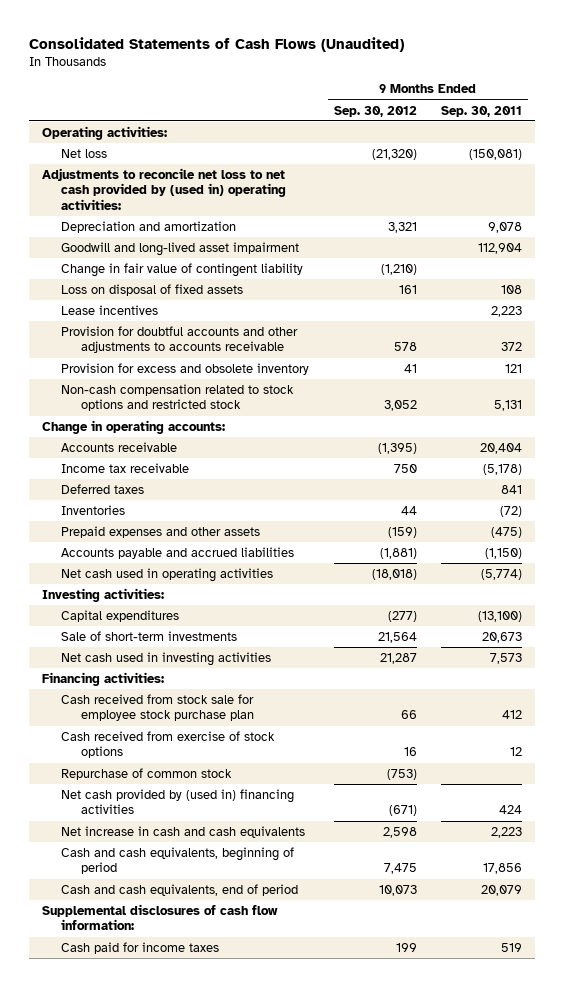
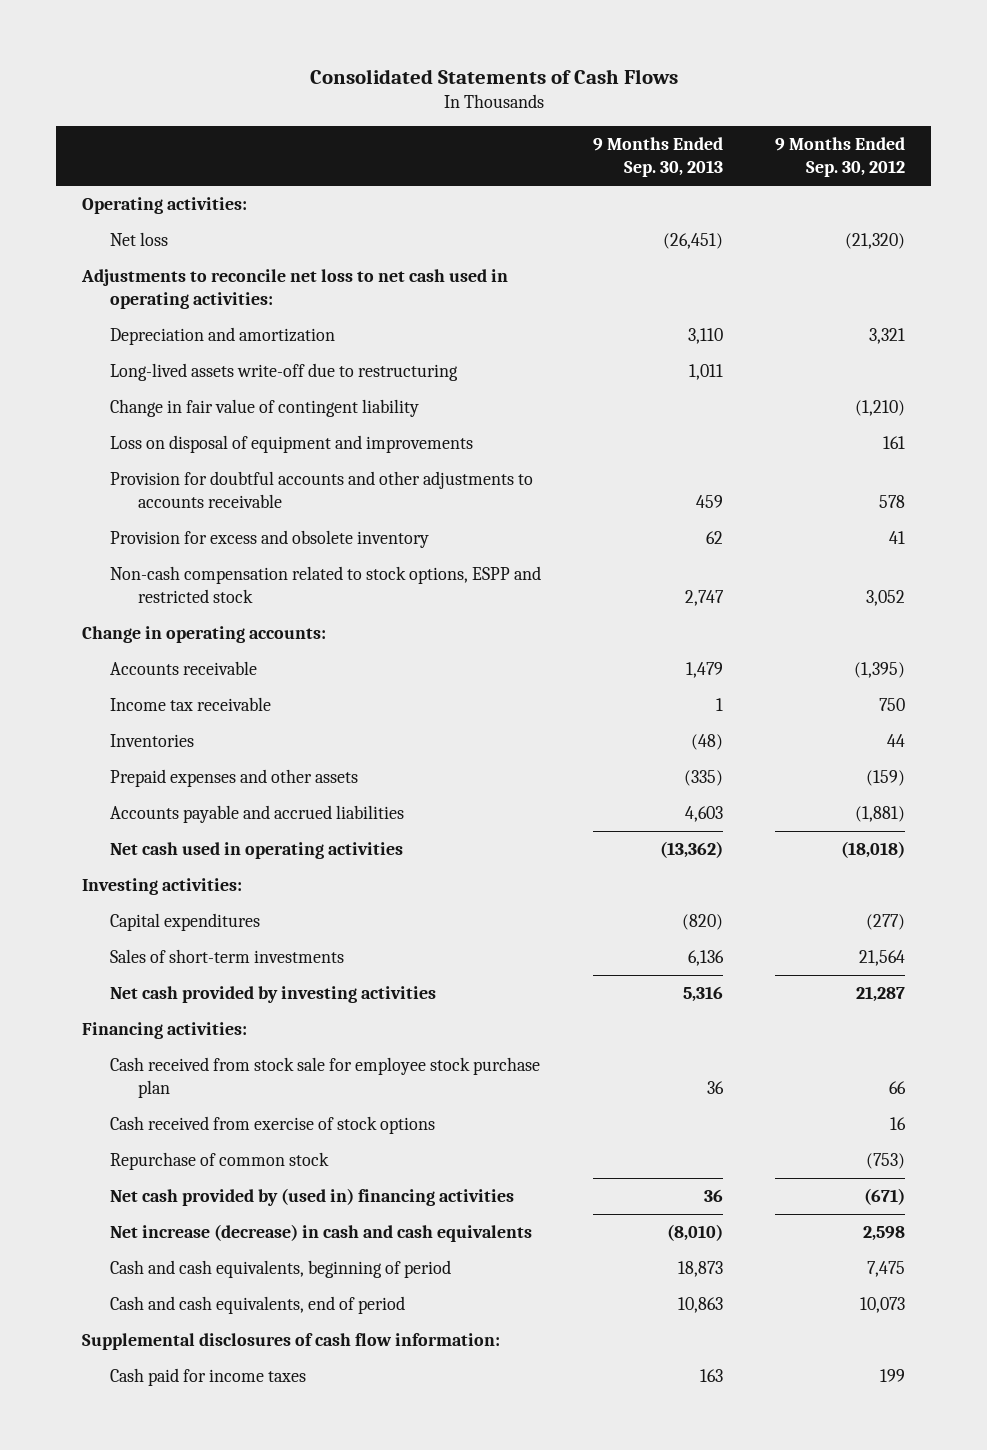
- Consolidated Statements of Cash Flows (Unaudited)
+ Consolidated Statements of Cash Flows
- | 9 Months Ended Sep. 30, 2012 | 9 Months Ended Sep. 30, 2011
+ | 9 Months Ended Sep. 30, 2013 | 9 Months Ended Sep. 30, 2012
- Adjustments to reconcile net loss to net cash provided by (used in) operating activities:
+ Adjustments to reconcile net loss to net cash used in operating activities:
- Goodwill and long-lived asset impairment | | 112,904
+ Long-lived assets write-off due to restructuring | 1,011 |
- Loss on disposal of fixed assets | 161 | 108
- Lease incentives | | 2,223
+ Loss on disposal of equipment and improvements | | 161
- Non-cash compensation related to stock options and restricted stock | 3,052 | 5,131
+ Non-cash compensation related to stock options, ESPP and restricted stock | 2,747 | 3,052
- Deferred taxes | | 841
- Sale of short-term investments | 21,564 | 20,673
- Net cash used in investing activities | 21,287 | 7,573
+ Sales of short-term investments | 6,136 | 21,564
+ Net cash provided by investing activities | 5,316 | 21,287
- Net increase in cash and cash equivalents | 2,598 | 2,223
+ Net increase (decrease) in cash and cash equivalents | (8,010) | 2,598

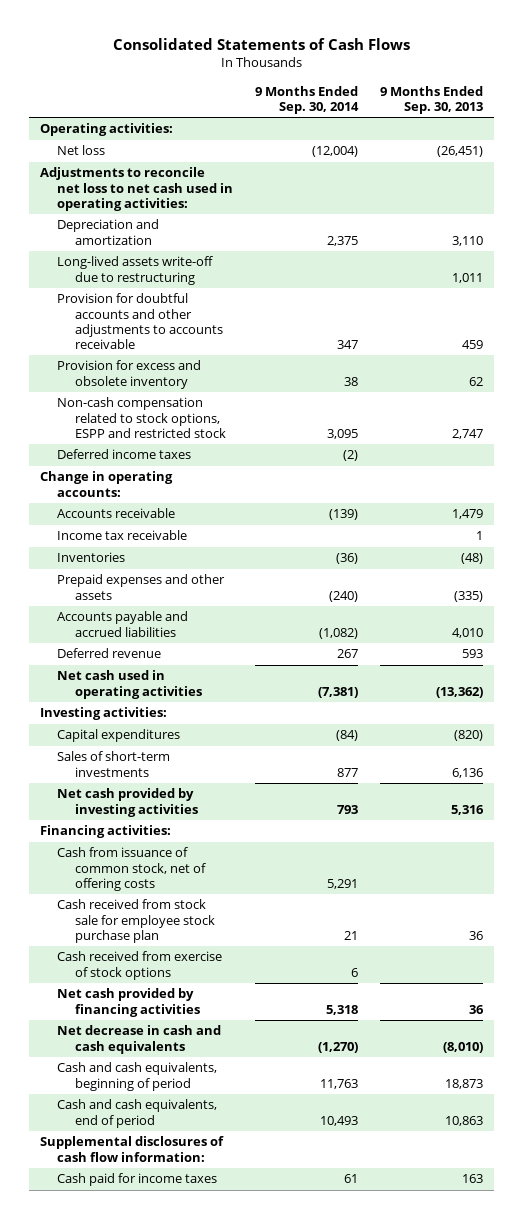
- | 9 Months Ended Sep. 30, 2013 | 9 Months Ended Sep. 30, 2012
+ | 9 Months Ended Sep. 30, 2014 | 9 Months Ended Sep. 30, 2013
- Change in fair value of contingent liability | | (1,210)
- Loss on disposal of equipment and improvements | | 161
+ Deferred income taxes | (2) |
- Accounts payable and accrued liabilities | 4,603 | (1,881)
+ Accounts payable and accrued liabilities | (1,082) | 4,010
+ Deferred revenue | 267 | 593
+ Cash from issuance of common stock, net of offering costs | 5,291 |
- Repurchase of common stock | | (753)
- Net cash provided by (used in) financing activities | 36 | (671)
- Net increase (decrease) in cash and cash equivalents | (8,010) | 2,598
+ Net cash provided by financing activities | 5,318 | 36
+ Net decrease in cash and cash equivalents | (1,270) | (8,010)

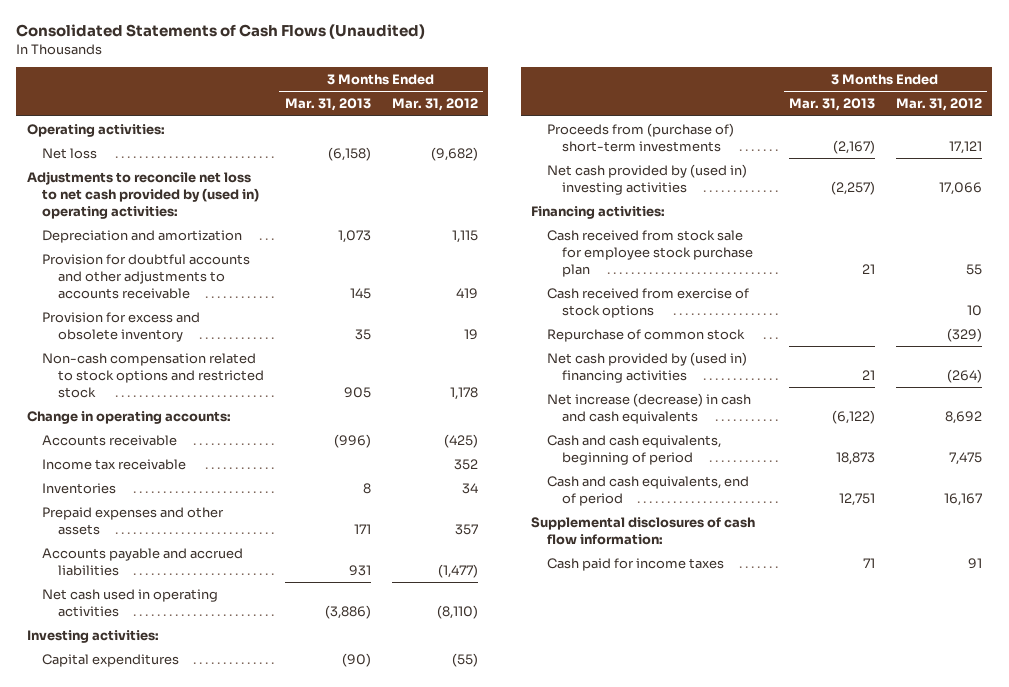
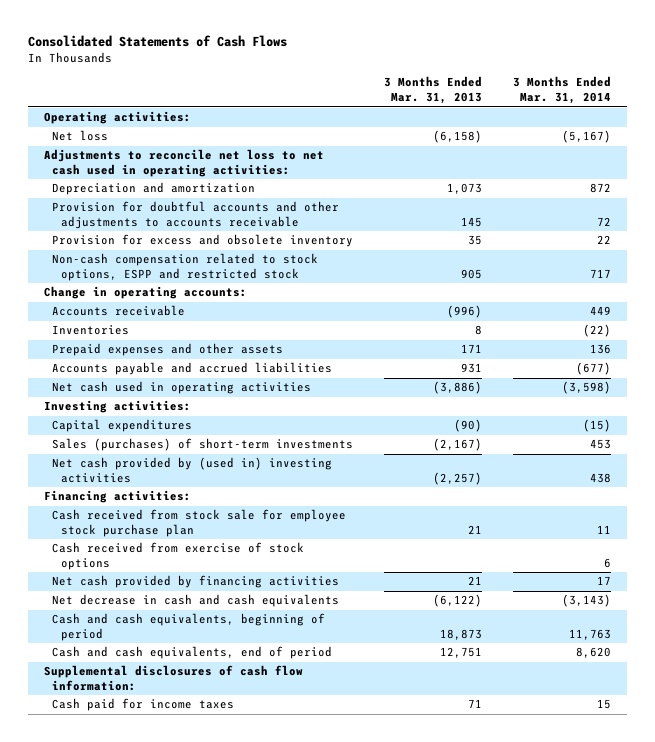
- Consolidated Statements of Cash Flows (Unaudited)
+ Consolidated Statements of Cash Flows
- | 3 Months Ended Mar. 31, 2013 | 3 Months Ended Mar. 31, 2012
+ | 3 Months Ended Mar. 31, 2013 | 3 Months Ended Mar. 31, 2014
- Adjustments to reconcile net loss to net cash provided by (used in) operating activities:
+ Adjustments to reconcile net loss to net cash used in operating activities:
- Non-cash compensation related to stock options and restricted stock | 905 | 1,178
+ Non-cash compensation related to stock options, ESPP and restricted stock | 905 | 717
- Income tax receivable | | 352
- Proceeds from (purchase of) short-term investments | (2,167) | 17,121
+ Sales (purchases) of short-term investments | (2,167) | 453
- Repurchase of common stock | | (329)
- Net cash provided by (used in) financing activities | 21 | (264)
- Net increase (decrease) in cash and cash equivalents | (6,122) | 8,692
+ Net cash provided by financing activities | 21 | 17
+ Net decrease in cash and cash equivalents | (6,122) | (3,143)

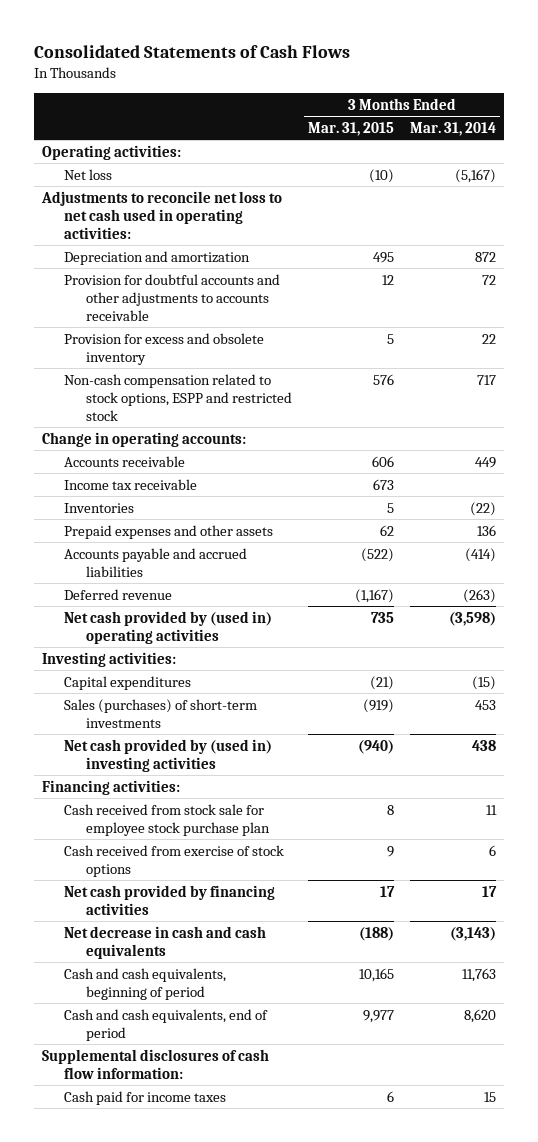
- | 3 Months Ended Mar. 31, 2013 | 3 Months Ended Mar. 31, 2014
+ | 3 Months Ended Mar. 31, 2015 | 3 Months Ended Mar. 31, 2014
+ Income tax receivable | 673 |
- Accounts payable and accrued liabilities | 931 | (677)
- Net cash used in operating activities | (3,886) | (3,598)
+ Accounts payable and accrued liabilities | (522) | (414)
+ Deferred revenue | (1,167) | (263)
+ Net cash provided by (used in) operating activities | 735 | (3,598)

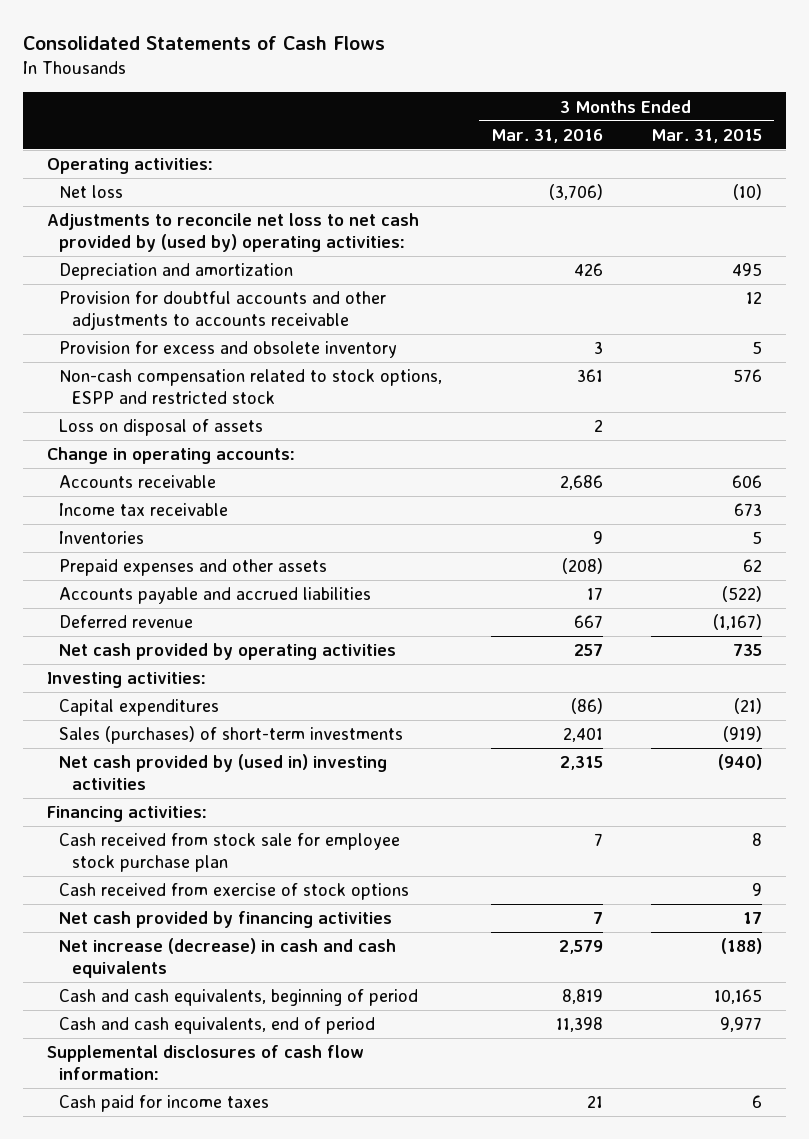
- | 3 Months Ended Mar. 31, 2015 | 3 Months Ended Mar. 31, 2014
+ | 3 Months Ended Mar. 31, 2016 | 3 Months Ended Mar. 31, 2015
- Adjustments to reconcile net loss to net cash used in operating activities:
+ Adjustments to reconcile net loss to net cash provided by (used by) operating activities:
+ Loss on disposal of assets | 2 |
- Net cash provided by (used in) operating activities | 735 | (3,598)
+ Net cash provided by operating activities | 257 | 735
- Net decrease in cash and cash equivalents | (188) | (3,143)
+ Net increase (decrease) in cash and cash equivalents | 2,579 | (188)

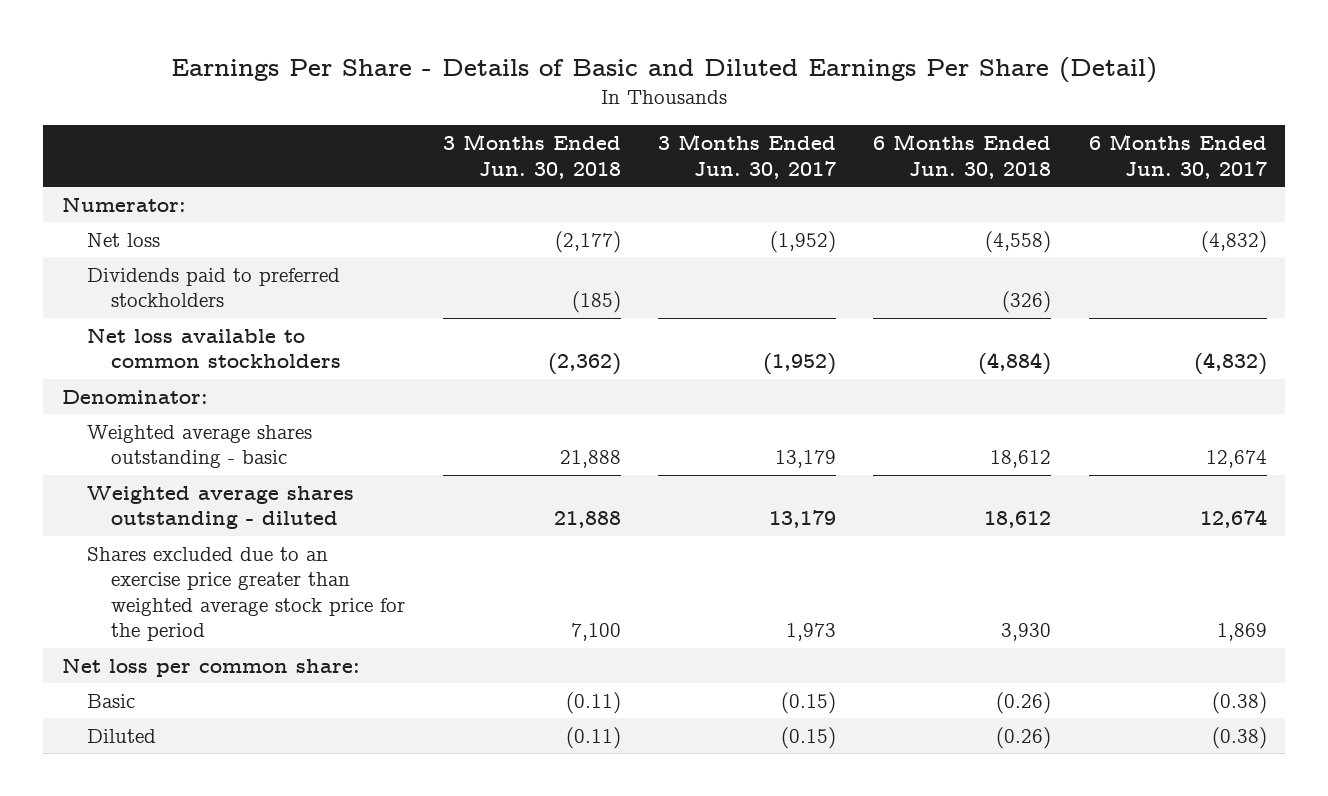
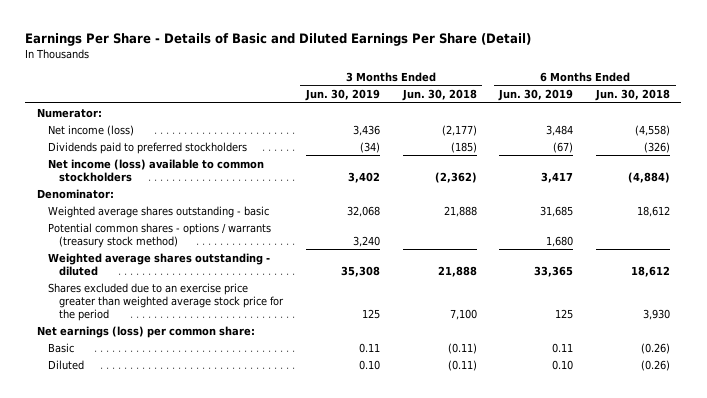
- | 3 Months Ended Jun. 30, 2018 | 3 Months Ended Jun. 30, 2017 | 6 Months Ended Jun. 30, 2018 | 6 Months Ended Jun. 30, 2017
+ | 3 Months Ended Jun. 30, 2019 | 3 Months Ended Jun. 30, 2018 | 6 Months Ended Jun. 30, 2019 | 6 Months Ended Jun. 30, 2018
- Net loss | (2,177) | (1,952) | (4,558) | (4,832)
+ Net income (loss) | 3,436 | (2,177) | 3,484 | (4,558)
- Net loss available to common stockholders | (2,362) | (1,952) | (4,884) | (4,832)
+ Net income (loss) available to common stockholders | 3,402 | (2,362) | 3,417 | (4,884)
+ Potential common shares - options / warrants (treasury stock method) | 3,240 | | 1,680 |
- Net loss per common share:
+ Net earnings (loss) per common share:

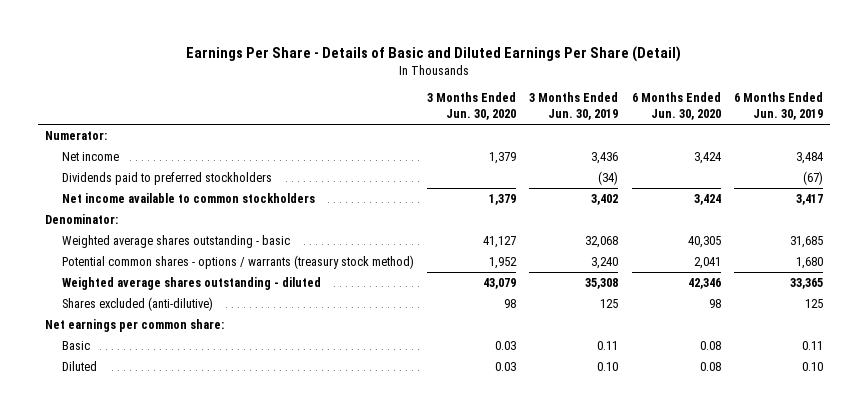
- | 3 Months Ended Jun. 30, 2019 | 3 Months Ended Jun. 30, 2018 | 6 Months Ended Jun. 30, 2019 | 6 Months Ended Jun. 30, 2018
+ | 3 Months Ended Jun. 30, 2020 | 3 Months Ended Jun. 30, 2019 | 6 Months Ended Jun. 30, 2020 | 6 Months Ended Jun. 30, 2019
- Net income (loss) | 3,436 | (2,177) | 3,484 | (4,558)
+ Net income | 1,379 | 3,436 | 3,424 | 3,484
- Net income (loss) available to common stockholders | 3,402 | (2,362) | 3,417 | (4,884)
+ Net income available to common stockholders | 1,379 | 3,402 | 3,424 | 3,417
- Shares excluded due to an exercise price greater than weighted average stock price for the period | 125 | 7,100 | 125 | 3,930
- Net earnings (loss) per common share:
+ Shares excluded (anti-dilutive) | 98 | 125 | 98 | 125
+ Net earnings per common share:

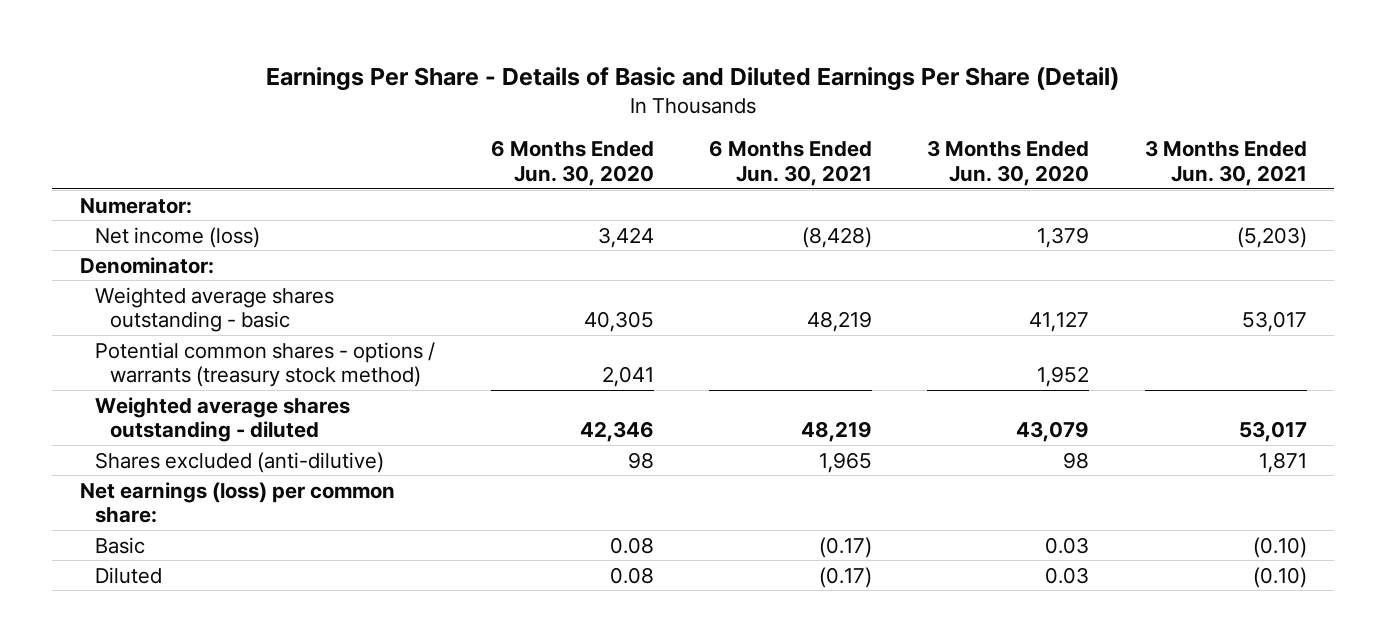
- | 3 Months Ended Jun. 30, 2020 | 3 Months Ended Jun. 30, 2019 | 6 Months Ended Jun. 30, 2020 | 6 Months Ended Jun. 30, 2019
+ | 6 Months Ended Jun. 30, 2020 | 6 Months Ended Jun. 30, 2021 | 3 Months Ended Jun. 30, 2020 | 3 Months Ended Jun. 30, 2021
- Net income | 1,379 | 3,436 | 3,424 | 3,484
- Dividends paid to preferred stockholders | | (34) | | (67)
- Net income available to common stockholders | 1,379 | 3,402 | 3,424 | 3,417
+ Net income (loss) | 3,424 | (8,428) | 1,379 | (5,203)
- Net earnings per common share:
+ Net earnings (loss) per common share:

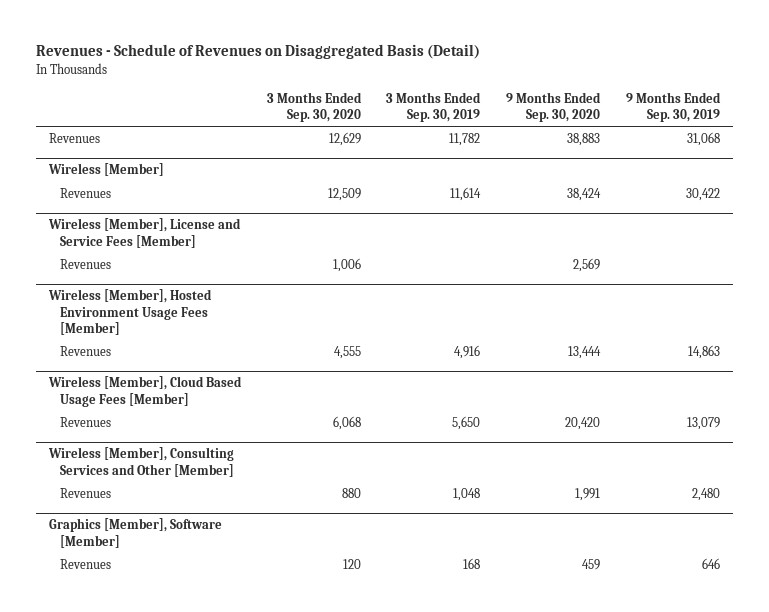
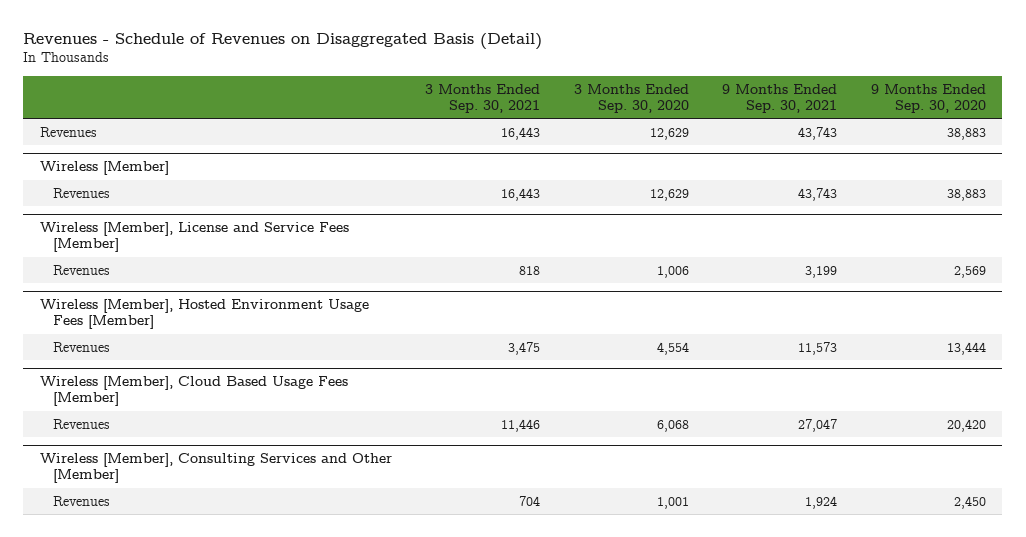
- | 3 Months Ended Sep. 30, 2020 | 3 Months Ended Sep. 30, 2019 | 9 Months Ended Sep. 30, 2020 | 9 Months Ended Sep. 30, 2019
+ | 3 Months Ended Sep. 30, 2021 | 3 Months Ended Sep. 30, 2020 | 9 Months Ended Sep. 30, 2021 | 9 Months Ended Sep. 30, 2020
@ Wireless [Member]
- Revenues | 12,509 | 11,614 | 38,424 | 30,422
+ Revenues | 16,443 | 12,629 | 43,743 | 38,883
@ Wireless [Member], Hosted Environment Usage Fees [Member]
- Revenues | 4,555 | 4,916 | 13,444 | 14,863
+ Revenues | 3,475 | 4,554 | 11,573 | 13,444
@ Wireless [Member], Consulting Services and Other [Member]
- Revenues | 880 | 1,048 | 1,991 | 2,480
- Graphics [Member], Software [Member]
- Revenues | 120 | 168 | 459 | 646
@ Wireless [Member], Consulting Services and Other [Member]
+ Revenues | 704 | 1,001 | 1,924 | 2,450

